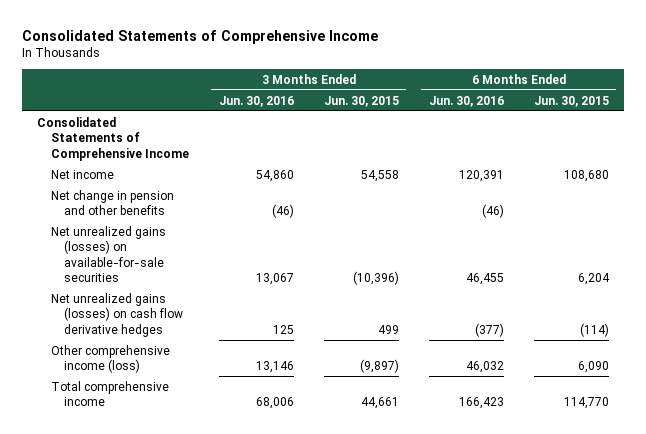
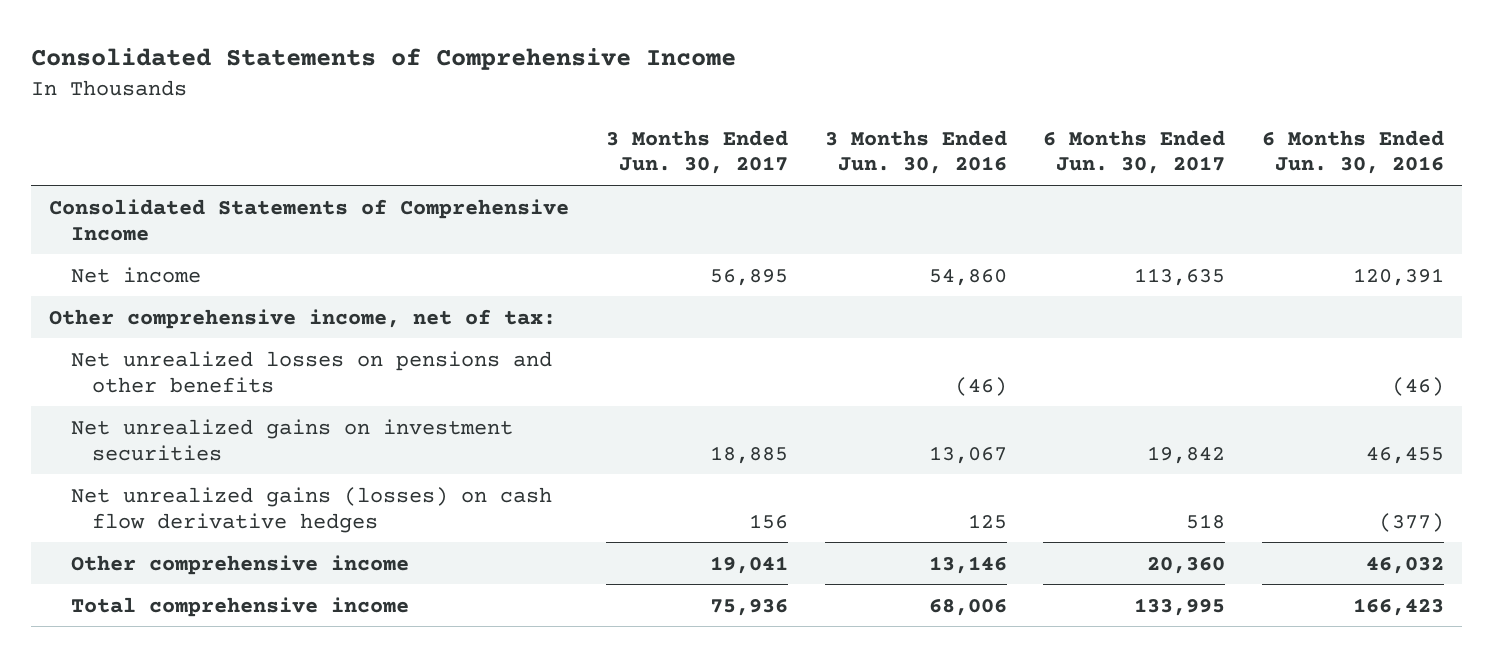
- | 3 Months Ended Jun. 30, 2016 | 3 Months Ended Jun. 30, 2015 | 6 Months Ended Jun. 30, 2016 | 6 Months Ended Jun. 30, 2015
+ | 3 Months Ended Jun. 30, 2017 | 3 Months Ended Jun. 30, 2016 | 6 Months Ended Jun. 30, 2017 | 6 Months Ended Jun. 30, 2016
- Net change in pension and other benefits | (46) | | (46) |
- Net unrealized gains (losses) on available-for-sale securities | 13,067 | (10,396) | 46,455 | 6,204
+ Other comprehensive income, net of tax:
+ Net unrealized losses on pensions and other benefits | | (46) | | (46)
+ Net unrealized gains on investment securities | 18,885 | 13,067 | 19,842 | 46,455
- Other comprehensive income (loss) | 13,146 | (9,897) | 46,032 | 6,090
+ Other comprehensive income | 19,041 | 13,146 | 20,360 | 46,032

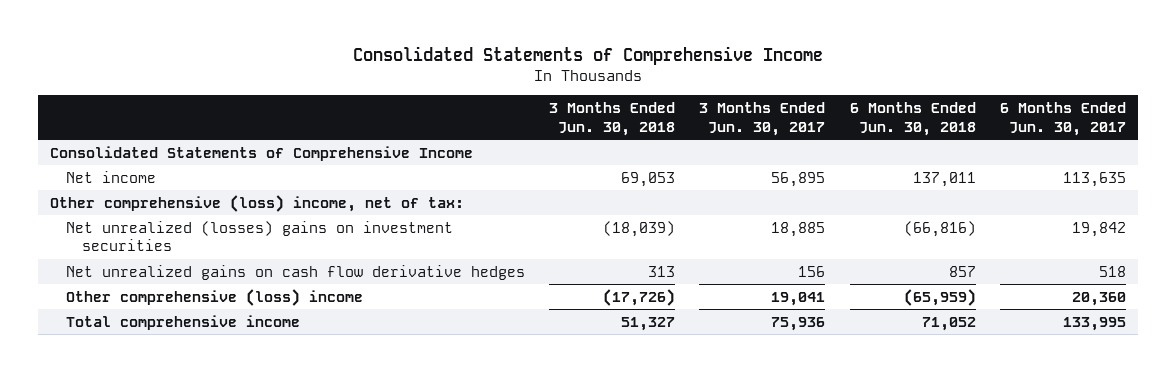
- | 3 Months Ended Jun. 30, 2017 | 3 Months Ended Jun. 30, 2016 | 6 Months Ended Jun. 30, 2017 | 6 Months Ended Jun. 30, 2016
+ | 3 Months Ended Jun. 30, 2018 | 3 Months Ended Jun. 30, 2017 | 6 Months Ended Jun. 30, 2018 | 6 Months Ended Jun. 30, 2017
- Other comprehensive income, net of tax:
- Net unrealized losses on pensions and other benefits | | (46) | | (46)
- Net unrealized gains on investment securities | 18,885 | 13,067 | 19,842 | 46,455
- Net unrealized gains (losses) on cash flow derivative hedges | 156 | 125 | 518 | (377)
- Other comprehensive income | 19,041 | 13,146 | 20,360 | 46,032
+ Other comprehensive (loss) income, net of tax:
+ Net unrealized (losses) gains on investment securities | (18,039) | 18,885 | (66,816) | 19,842
+ Net unrealized gains on cash flow derivative hedges | 313 | 156 | 857 | 518
+ Other comprehensive (loss) income | (17,726) | 19,041 | (65,959) | 20,360

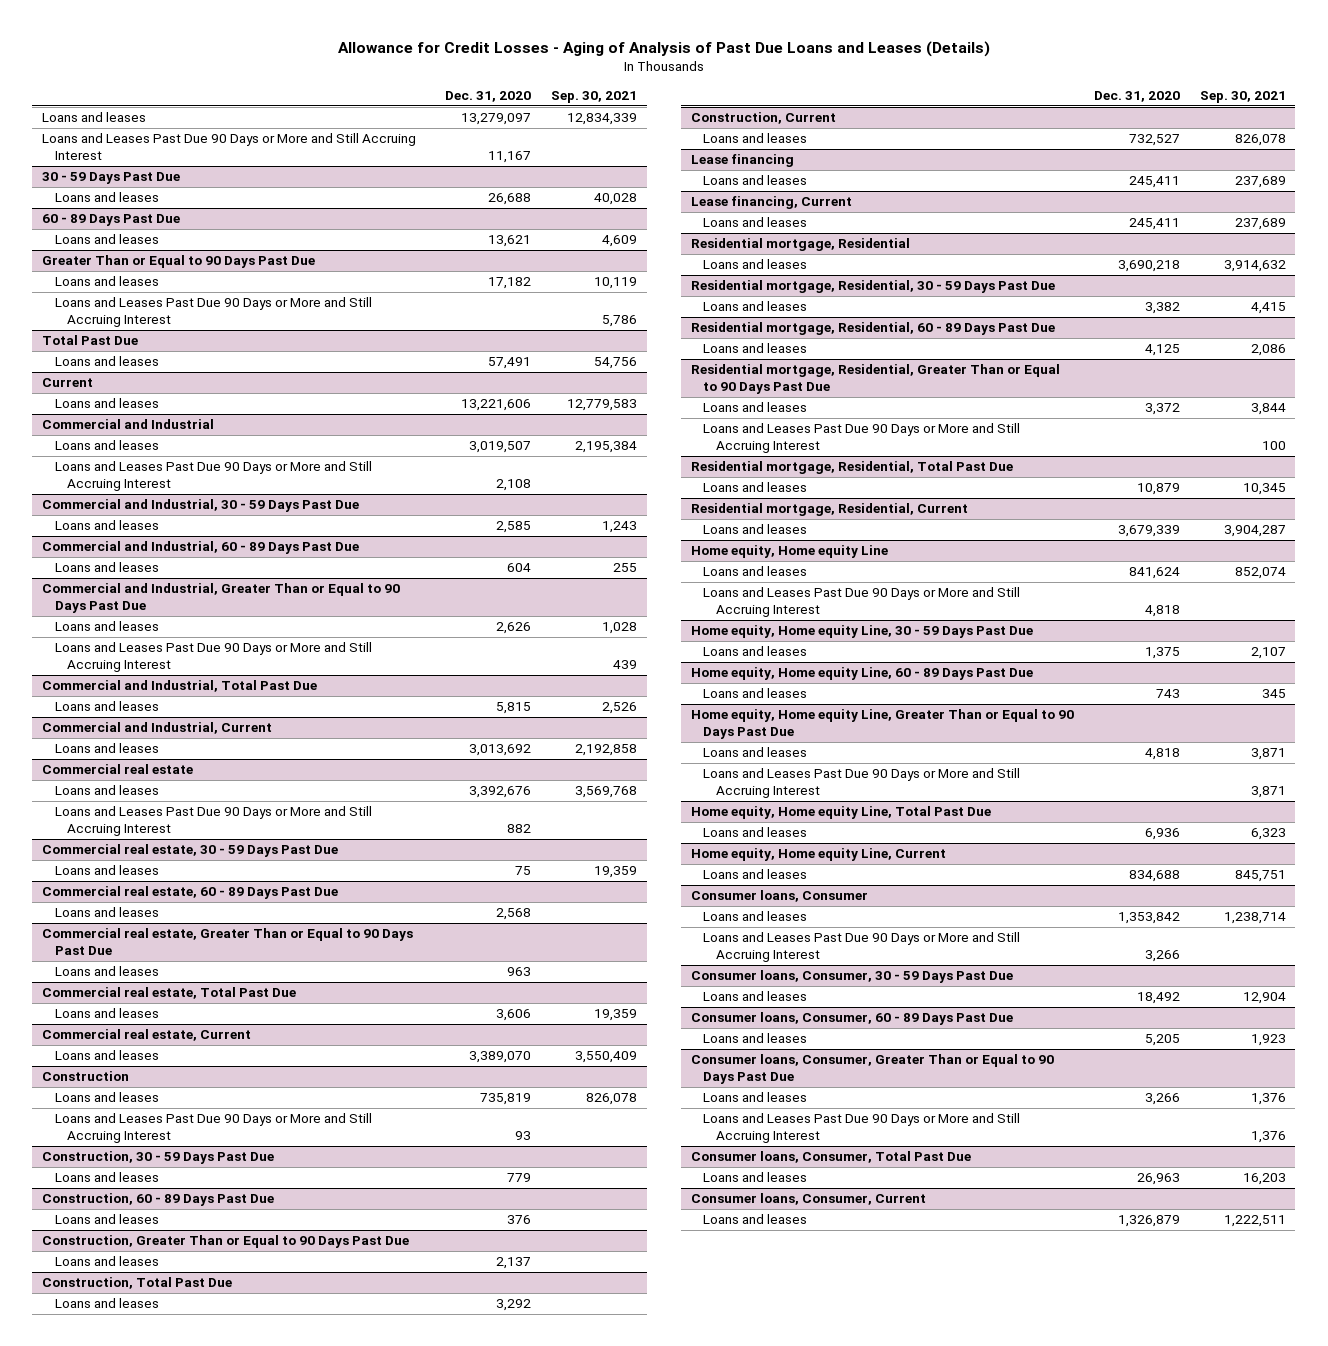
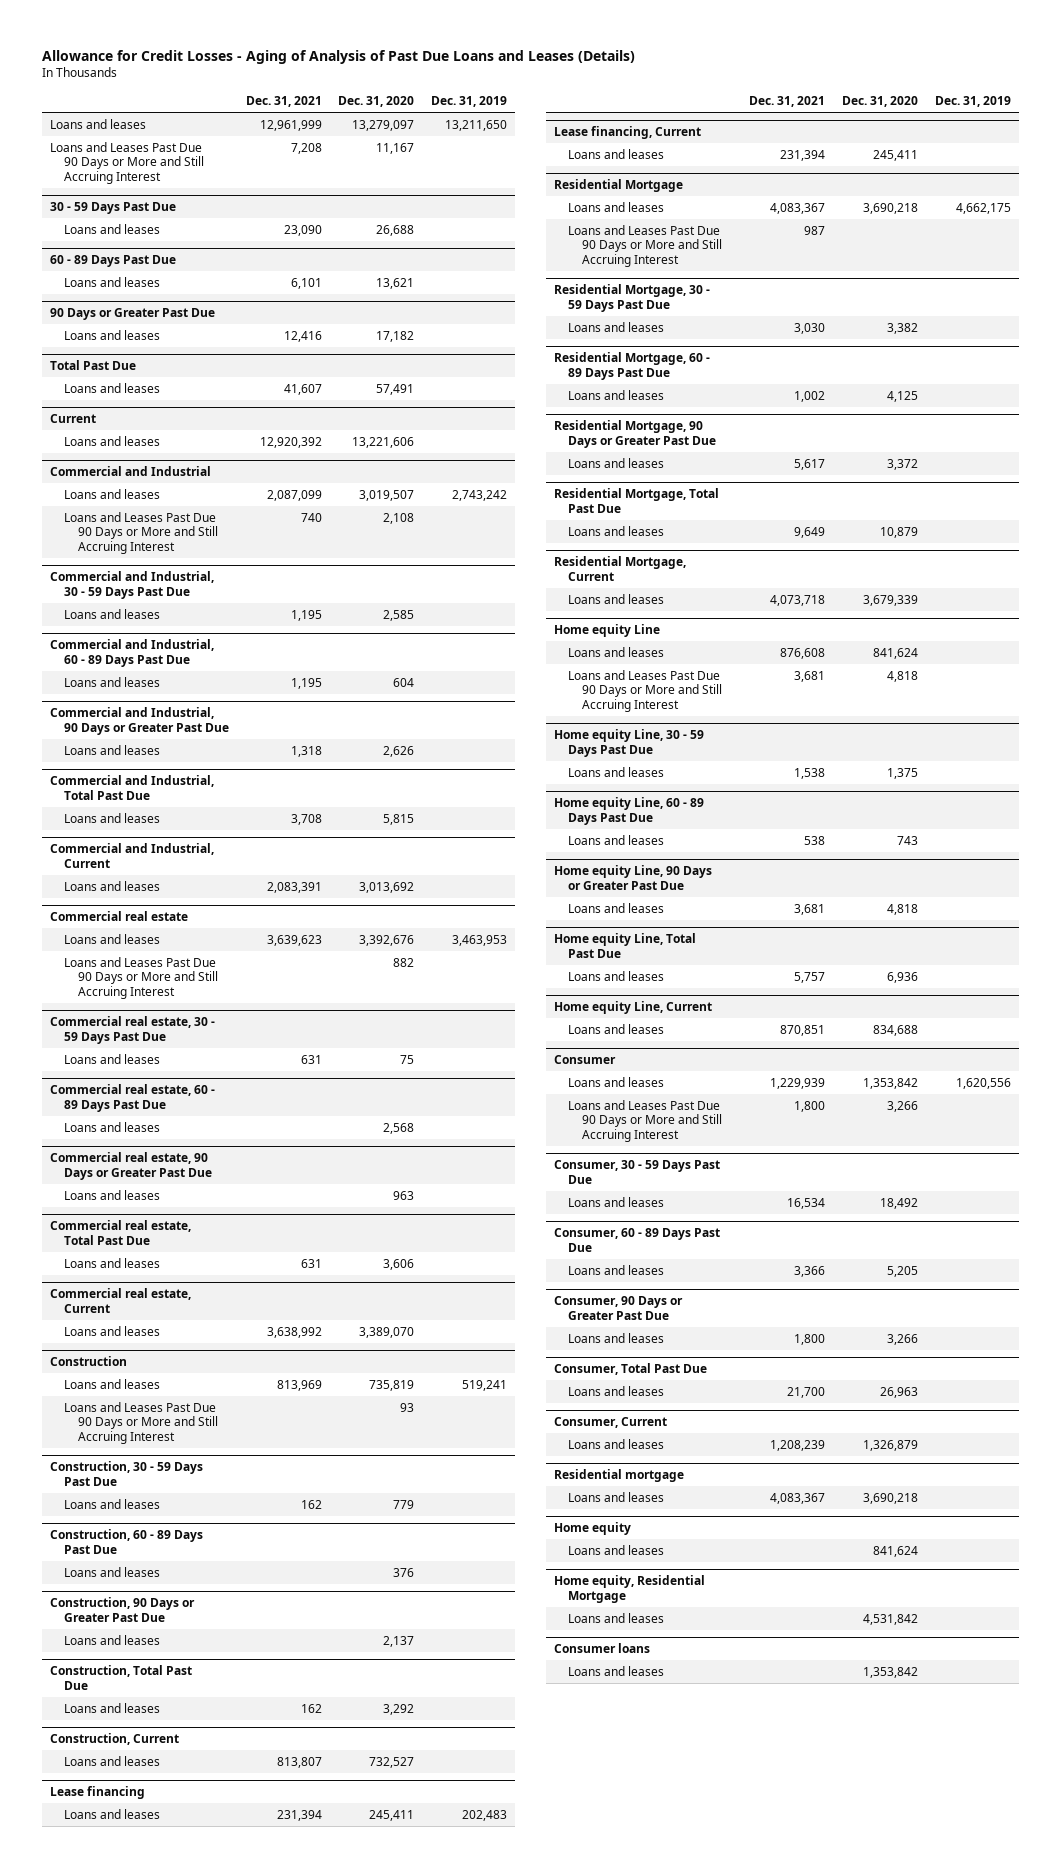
- | Dec. 31, 2020 | Sep. 30, 2021
+ | Dec. 31, 2021 | Dec. 31, 2020 | Dec. 31, 2019
- Greater Than or Equal to 90 Days Past Due
+ 90 Days or Greater Past Due
- Loans and Leases Past Due 90 Days or More and Still Accruing Interest | | 5,786
- Commercial and Industrial, Greater Than or Equal to 90 Days Past Due
+ Commercial and Industrial, 90 Days or Greater Past Due
- Loans and Leases Past Due 90 Days or More and Still Accruing Interest | | 439
- Commercial real estate, Greater Than or Equal to 90 Days Past Due
+ Commercial real estate, 90 Days or Greater Past Due
- Construction, Greater Than or Equal to 90 Days Past Due
+ Construction, 90 Days or Greater Past Due
- Residential mortgage, Residential
+ Residential Mortgage
- Residential mortgage, Residential, 30 - 59 Days Past Due
+ Loans and Leases Past Due 90 Days or More and Still Accruing Interest | 987 | |
+ Residential Mortgage, 30 - 59 Days Past Due
- Residential mortgage, Residential, 60 - 89 Days Past Due
+ Residential Mortgage, 60 - 89 Days Past Due
- Residential mortgage, Residential, Greater Than or Equal to 90 Days Past Due
+ Residential Mortgage, 90 Days or Greater Past Due
- Loans and Leases Past Due 90 Days or More and Still Accruing Interest | | 100
- Residential mortgage, Residential, Total Past Due
+ Residential Mortgage, Total Past Due
- Residential mortgage, Residential, Current
+ Residential Mortgage, Current
- Home equity, Home equity Line
+ Home equity Line
- Home equity, Home equity Line, 30 - 59 Days Past Due
+ Home equity Line, 30 - 59 Days Past Due
- Home equity, Home equity Line, 60 - 89 Days Past Due
+ Home equity Line, 60 - 89 Days Past Due
- Home equity, Home equity Line, Greater Than or Equal to 90 Days Past Due
+ Home equity Line, 90 Days or Greater Past Due
- Loans and Leases Past Due 90 Days or More and Still Accruing Interest | | 3,871
- Home equity, Home equity Line, Total Past Due
+ Home equity Line, Total Past Due
- Home equity, Home equity Line, Current
+ Home equity Line, Current
- Consumer loans, Consumer
+ Consumer
- Consumer loans, Consumer, 30 - 59 Days Past Due
+ Consumer, 30 - 59 Days Past Due
- Consumer loans, Consumer, 60 - 89 Days Past Due
+ Consumer, 60 - 89 Days Past Due
- Consumer loans, Consumer, Greater Than or Equal to 90 Days Past Due
+ Consumer, 90 Days or Greater Past Due
- Loans and Leases Past Due 90 Days or More and Still Accruing Interest | | 1,376
- Consumer loans, Consumer, Total Past Due
+ Consumer, Total Past Due
- Consumer loans, Consumer, Current
+ Consumer, Current
+ Residential mortgage
+ Loans and leases | 4,083,367 | 3,690,218 |
+ Home equity
+ Loans and leases | | 841,624 |
+ Home equity, Residential Mortgage
+ Loans and leases | | 4,531,842 |
+ Consumer loans
+ Loans and leases | | 1,353,842 |

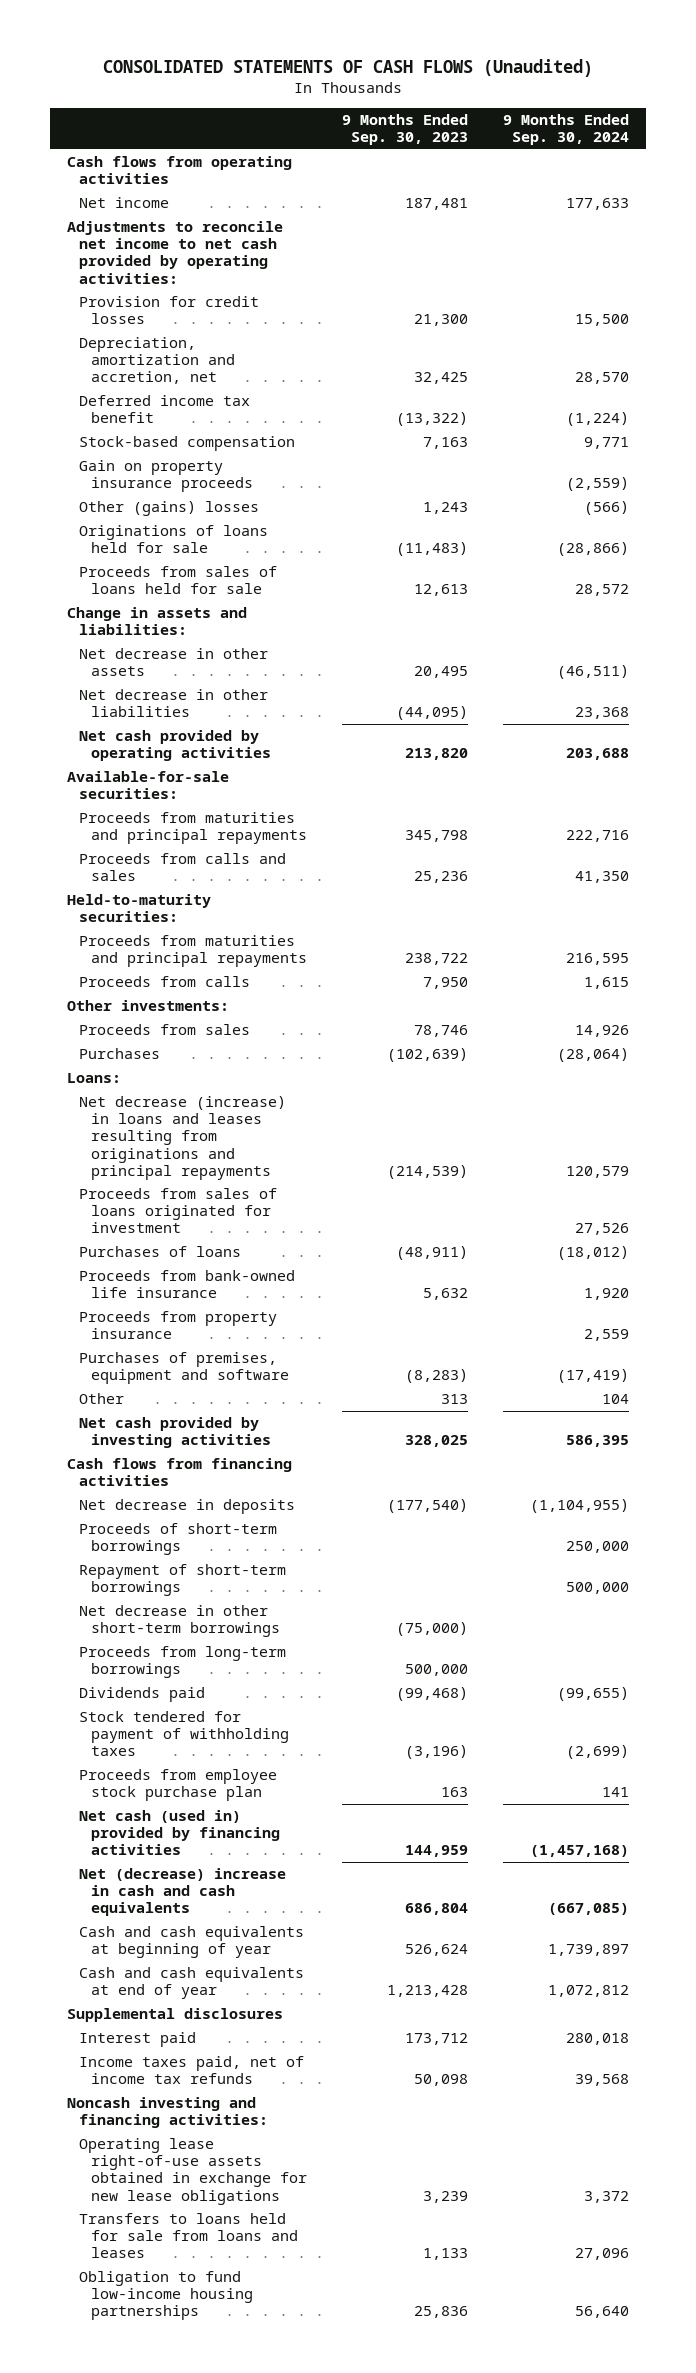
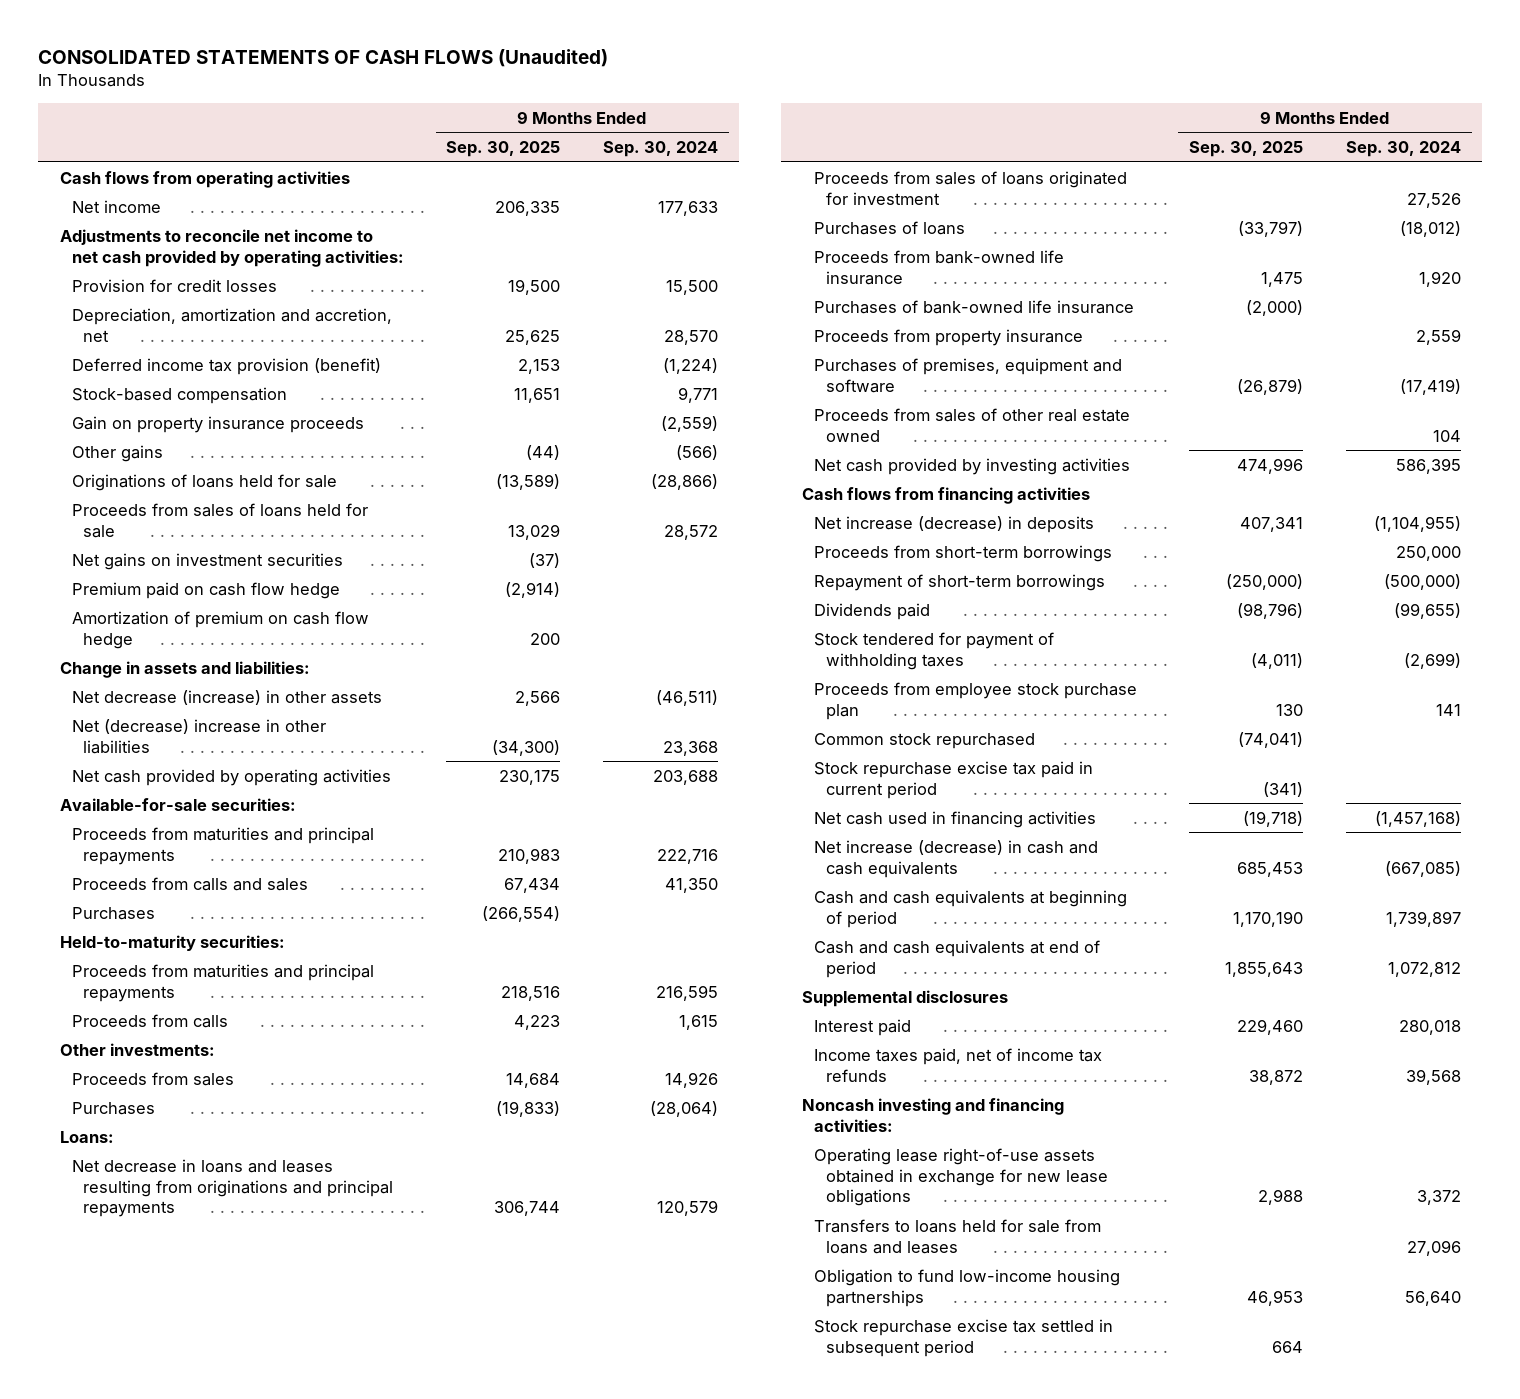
- | 9 Months Ended Sep. 30, 2023 | 9 Months Ended Sep. 30, 2024
+ | 9 Months Ended Sep. 30, 2025 | 9 Months Ended Sep. 30, 2024
- Deferred income tax benefit | (13,322) | (1,224)
+ Deferred income tax provision (benefit) | 2,153 | (1,224)
- Other (gains) losses | 1,243 | (566)
+ Other gains | (44) | (566)
+ Net gains on investment securities | (37) |
+ Premium paid on cash flow hedge | (2,914) |
+ Amortization of premium on cash flow hedge | 200 |
- Net decrease in other assets | 20,495 | (46,511)
- Net decrease in other liabilities | (44,095) | 23,368
+ Net decrease (increase) in other assets | 2,566 | (46,511)
+ Net (decrease) increase in other liabilities | (34,300) | 23,368
+ Purchases | (266,554) |
- Net decrease (increase) in loans and leases resulting from originations and principal repayments | (214,539) | 120,579
+ Net decrease in loans and leases resulting from originations and principal repayments | 306,744 | 120,579
+ Purchases of bank-owned life insurance | (2,000) |
- Other | 313 | 104
+ Proceeds from sales of other real estate owned | | 104
- Net decrease in deposits | (177,540) | (1,104,955)
- Proceeds of short-term borrowings | | 250,000
- Repayment of short-term borrowings | | 500,000
- Net decrease in other short-term borrowings | (75,000) |
- Proceeds from long-term borrowings | 500,000 |
+ Net increase (decrease) in deposits | 407,341 | (1,104,955)
+ Proceeds from short-term borrowings | | 250,000
+ Repayment of short-term borrowings | (250,000) | (500,000)
- Net cash (used in) provided by financing activities | 144,959 | (1,457,168)
- Net (decrease) increase in cash and cash equivalents | 686,804 | (667,085)
- Cash and cash equivalents at beginning of year | 526,624 | 1,739,897
- Cash and cash equivalents at end of year | 1,213,428 | 1,072,812
+ Common stock repurchased | (74,041) |
+ Stock repurchase excise tax paid in current period | (341) |
+ Net cash used in financing activities | (19,718) | (1,457,168)
+ Net increase (decrease) in cash and cash equivalents | 685,453 | (667,085)
+ Cash and cash equivalents at beginning of period | 1,170,190 | 1,739,897
+ Cash and cash equivalents at end of period | 1,855,643 | 1,072,812
+ Stock repurchase excise tax settled in subsequent period | 664 |

